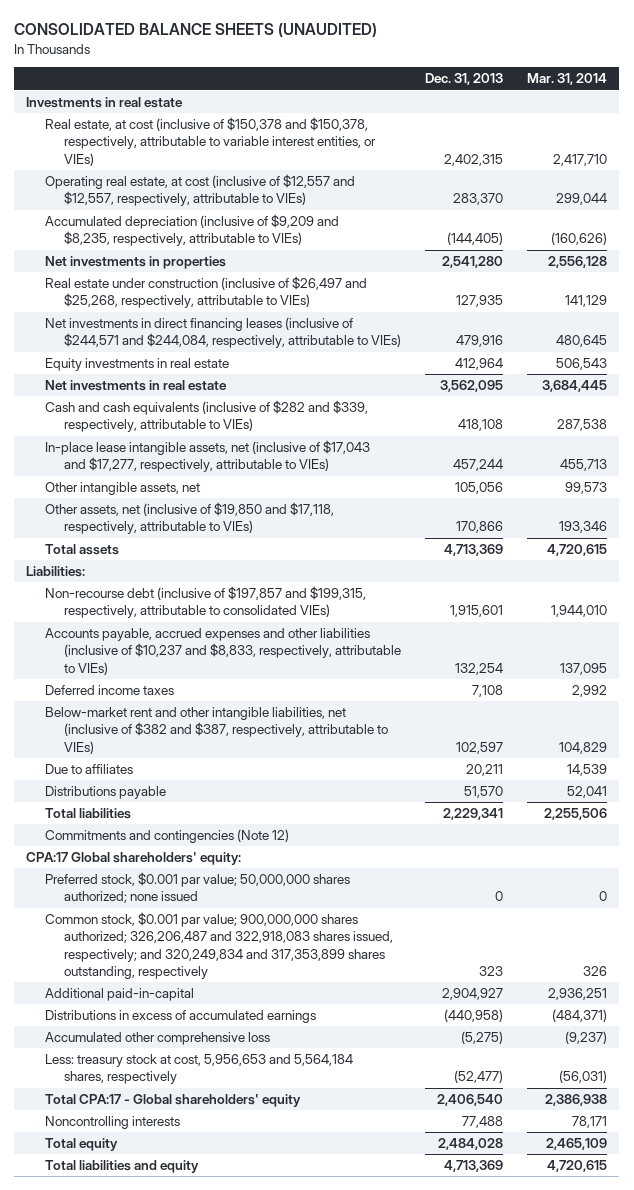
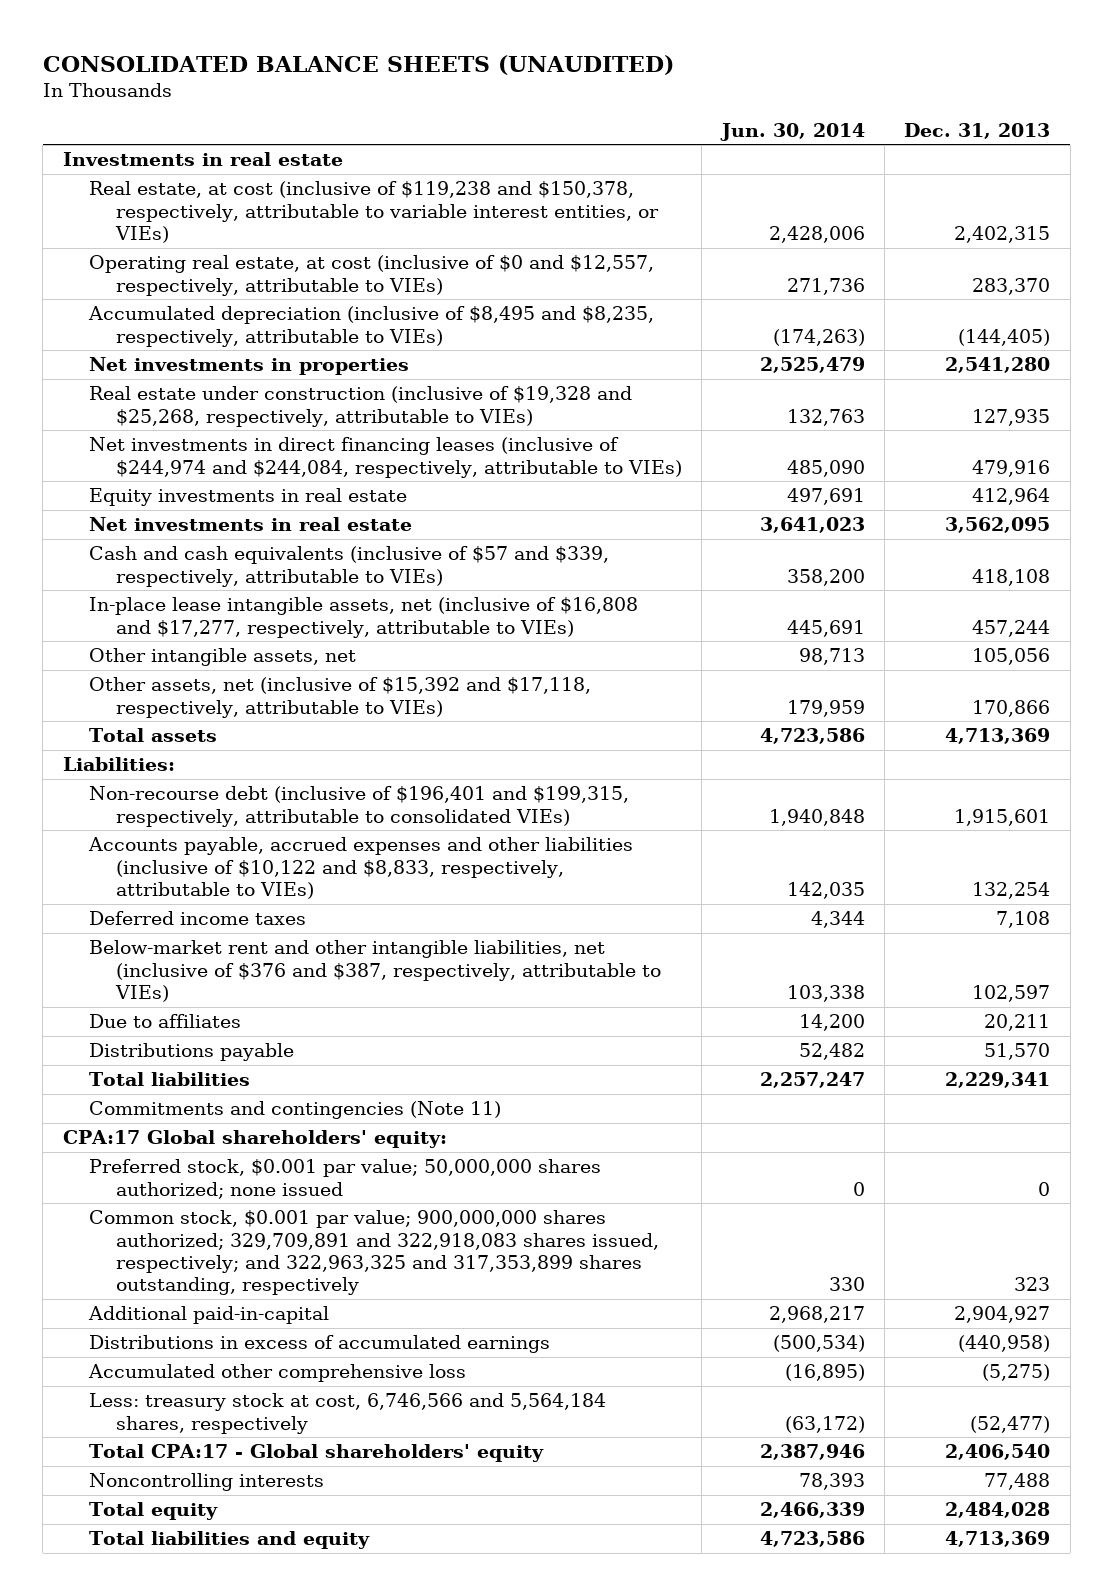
- | Dec. 31, 2013 | Mar. 31, 2014
+ | Jun. 30, 2014 | Dec. 31, 2013
- Real estate, at cost (inclusive of $150,378 and $150,378, respectively, attributable to variable interest entities, or VIEs) | 2,402,315 | 2,417,710
- Operating real estate, at cost (inclusive of $12,557 and $12,557, respectively, attributable to VIEs) | 283,370 | 299,044
- Accumulated depreciation (inclusive of $9,209 and $8,235, respectively, attributable to VIEs) | (144,405) | (160,626)
+ Real estate, at cost (inclusive of $119,238 and $150,378, respectively, attributable to variable interest entities, or VIEs) | 2,428,006 | 2,402,315
+ Operating real estate, at cost (inclusive of $0 and $12,557, respectively, attributable to VIEs) | 271,736 | 283,370
+ Accumulated depreciation (inclusive of $8,495 and $8,235, respectively, attributable to VIEs) | (174,263) | (144,405)
- Real estate under construction (inclusive of $26,497 and $25,268, respectively, attributable to VIEs) | 127,935 | 141,129
- Net investments in direct financing leases (inclusive of $244,571 and $244,084, respectively, attributable to VIEs) | 479,916 | 480,645
+ Real estate under construction (inclusive of $19,328 and $25,268, respectively, attributable to VIEs) | 132,763 | 127,935
+ Net investments in direct financing leases (inclusive of $244,974 and $244,084, respectively, attributable to VIEs) | 485,090 | 479,916
- Cash and cash equivalents (inclusive of $282 and $339, respectively, attributable to VIEs) | 418,108 | 287,538
- In-place lease intangible assets, net (inclusive of $17,043 and $17,277, respectively, attributable to VIEs) | 457,244 | 455,713
+ Cash and cash equivalents (inclusive of $57 and $339, respectively, attributable to VIEs) | 358,200 | 418,108
+ In-place lease intangible assets, net (inclusive of $16,808 and $17,277, respectively, attributable to VIEs) | 445,691 | 457,244
- Other assets, net (inclusive of $19,850 and $17,118, respectively, attributable to VIEs) | 170,866 | 193,346
+ Other assets, net (inclusive of $15,392 and $17,118, respectively, attributable to VIEs) | 179,959 | 170,866
- Non-recourse debt (inclusive of $197,857 and $199,315, respectively, attributable to consolidated VIEs) | 1,915,601 | 1,944,010
- Accounts payable, accrued expenses and other liabilities (inclusive of $10,237 and $8,833, respectively, attributable to VIEs) | 132,254 | 137,095
+ Non-recourse debt (inclusive of $196,401 and $199,315, respectively, attributable to consolidated VIEs) | 1,940,848 | 1,915,601
+ Accounts payable, accrued expenses and other liabilities (inclusive of $10,122 and $8,833, respectively, attributable to VIEs) | 142,035 | 132,254
- Below-market rent and other intangible liabilities, net (inclusive of $382 and $387, respectively, attributable to VIEs) | 102,597 | 104,829
+ Below-market rent and other intangible liabilities, net (inclusive of $376 and $387, respectively, attributable to VIEs) | 103,338 | 102,597
- Commitments and contingencies (Note 12)
+ Commitments and contingencies (Note 11)
- Common stock, $0.001 par value; 900,000,000 shares authorized; 326,206,487 and 322,918,083 shares issued, respectively; and 320,249,834 and 317,353,899 shares outstanding, respectively | 323 | 326
+ Common stock, $0.001 par value; 900,000,000 shares authorized; 329,709,891 and 322,918,083 shares issued, respectively; and 322,963,325 and 317,353,899 shares outstanding, respectively | 330 | 323
- Less: treasury stock at cost, 5,956,653 and 5,564,184 shares, respectively | (52,477) | (56,031)
+ Less: treasury stock at cost, 6,746,566 and 5,564,184 shares, respectively | (63,172) | (52,477)

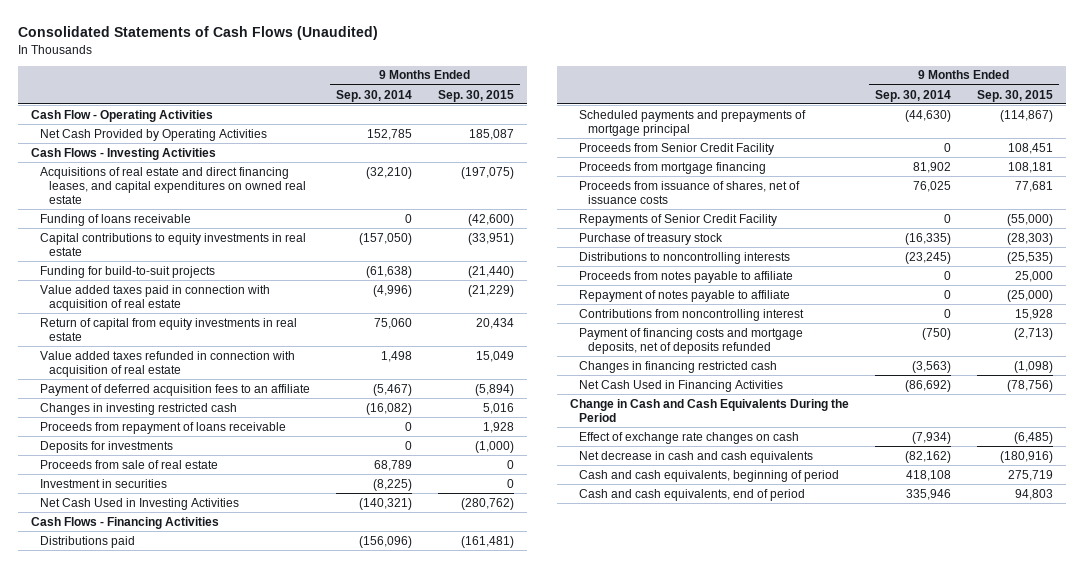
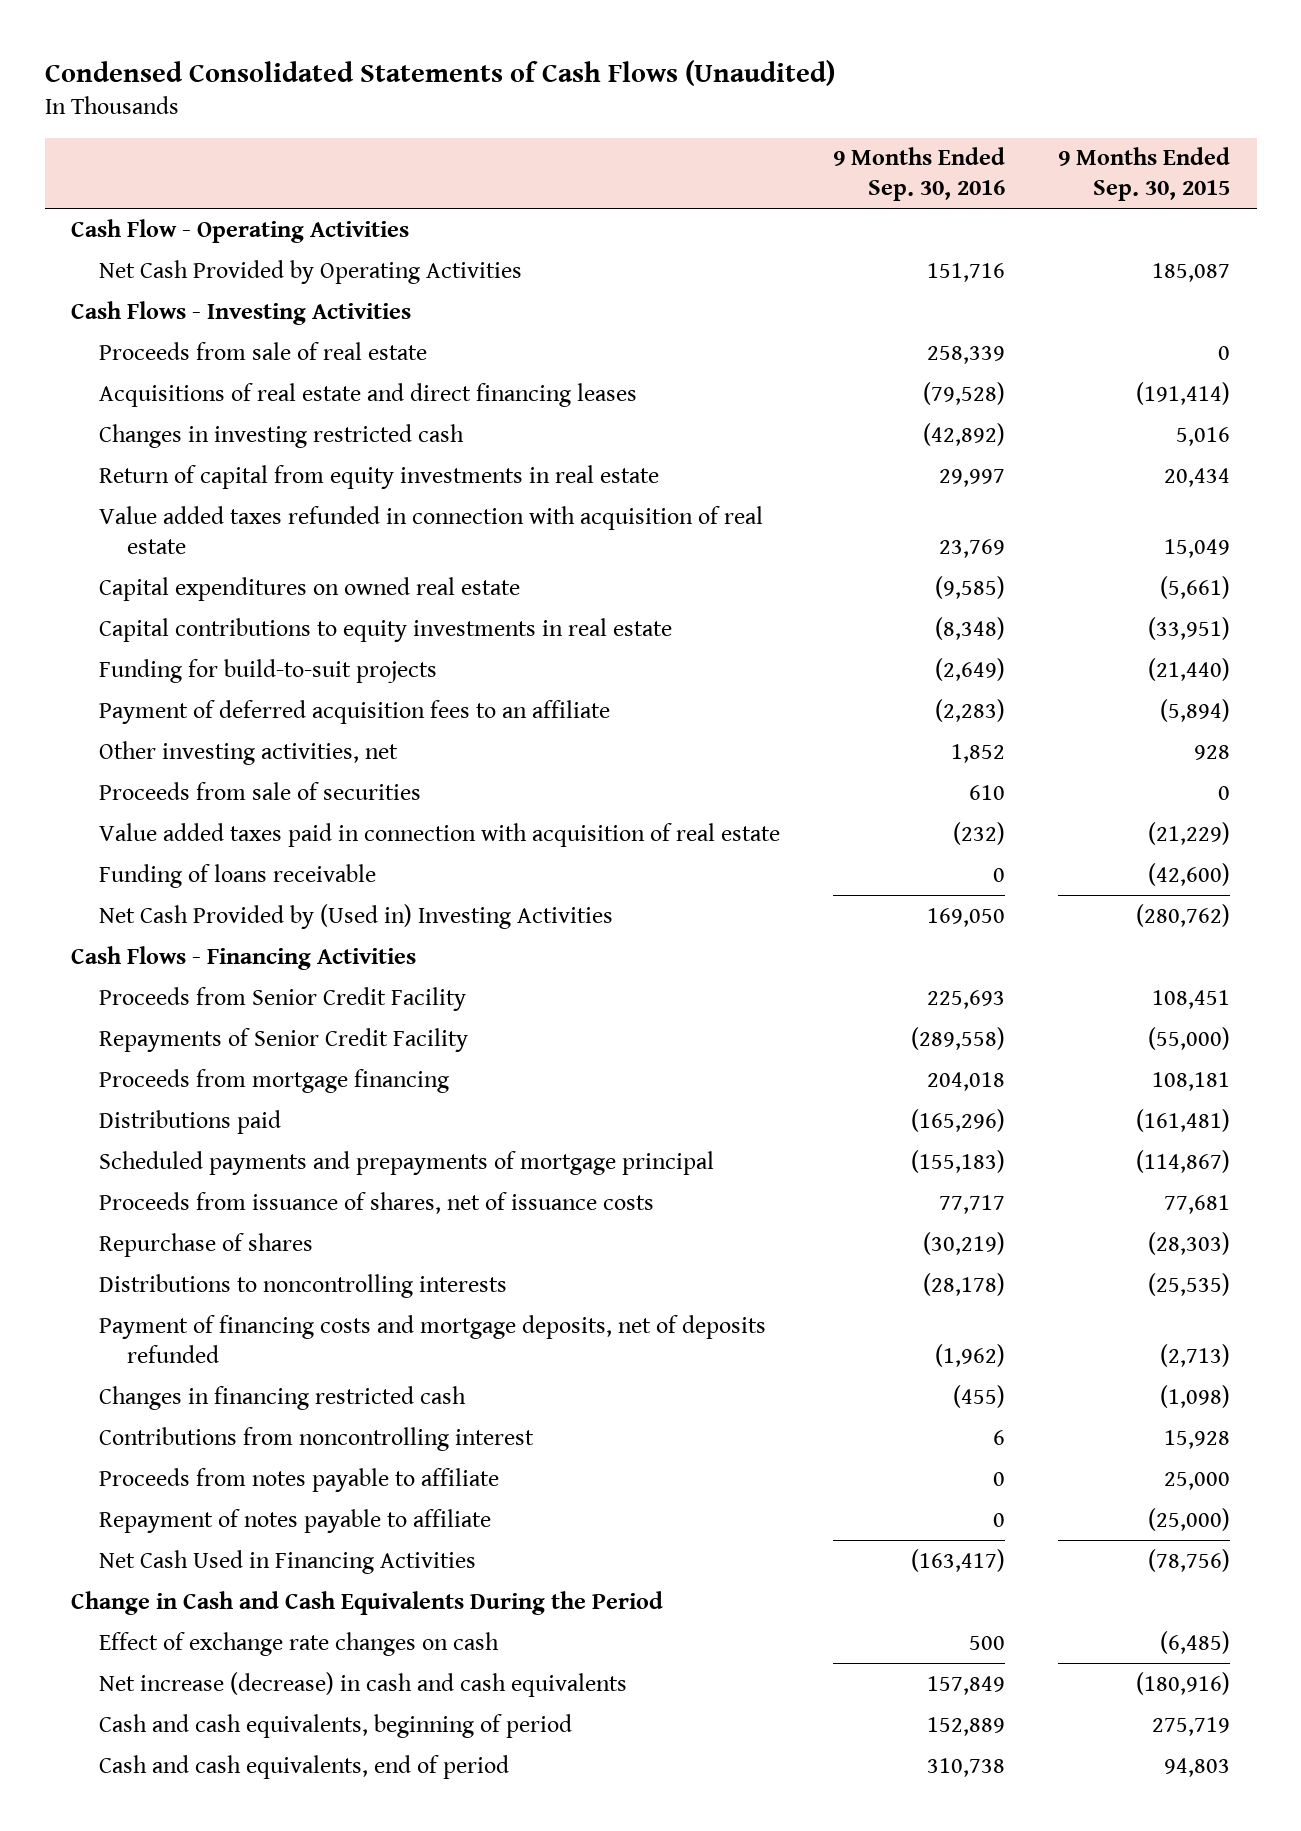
- Consolidated Statements of Cash Flows (Unaudited)
+ Condensed Consolidated Statements of Cash Flows (Unaudited)
- | 9 Months Ended Sep. 30, 2014 | 9 Months Ended Sep. 30, 2015
+ | 9 Months Ended Sep. 30, 2016 | 9 Months Ended Sep. 30, 2015
- Acquisitions of real estate and direct financing leases, and capital expenditures on owned real estate | (32,210) | (197,075)
moved up: Proceeds from sale of real estate | 258,339 | 0
+ Acquisitions of real estate and direct financing leases | (79,528) | (191,414)
moved up: Changes in investing restricted cash | (42,892) | 5,016
+ Capital expenditures on owned real estate | (9,585) | (5,661)
moved down: Capital contributions to equity investments in real estate | (8,348) | (33,951)
moved down: Funding for build-to-suit projects | (2,649) | (21,440)
- Proceeds from repayment of loans receivable | 0 | 1,928
- Deposits for investments | 0 | (1,000)
- Investment in securities | (8,225) | 0
- Net Cash Used in Investing Activities | (140,321) | (280,762)
+ Other investing activities, net | 1,852 | 928
+ Proceeds from sale of securities | 610 | 0
moved down: Value added taxes paid in connection with acquisition of real estate | (232) | (21,229)
moved down: Funding of loans receivable | 0 | (42,600)
+ Net Cash Provided by (Used in) Investing Activities | 169,050 | (280,762)
moved up: Repayments of Senior Credit Facility | (289,558) | (55,000)
moved down: Distributions paid | (165,296) | (161,481)
moved down: Scheduled payments and prepayments of mortgage principal | (155,183) | (114,867)
- Purchase of treasury stock | (16,335) | (28,303)
+ Repurchase of shares | (30,219) | (28,303)
moved down: Contributions from noncontrolling interest | 6 | 15,928
moved down: Proceeds from notes payable to affiliate | 0 | 25,000
moved down: Repayment of notes payable to affiliate | 0 | (25,000)
- Net decrease in cash and cash equivalents | (82,162) | (180,916)
+ Net increase (decrease) in cash and cash equivalents | 157,849 | (180,916)

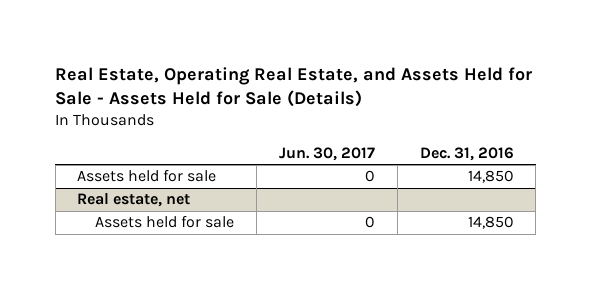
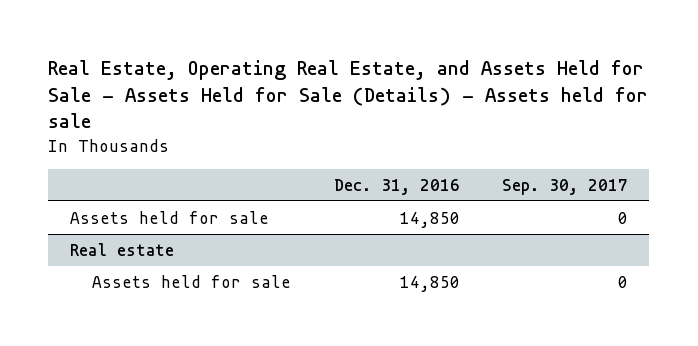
- Real Estate, Operating Real Estate, and Assets Held for Sale - Assets Held for Sale (Details)
+ Real Estate, Operating Real Estate, and Assets Held for Sale - Assets Held for Sale (Details) - Assets held for sale
- | Jun. 30, 2017 | Dec. 31, 2016
+ | Dec. 31, 2016 | Sep. 30, 2017
- Real estate, net
+ Real estate

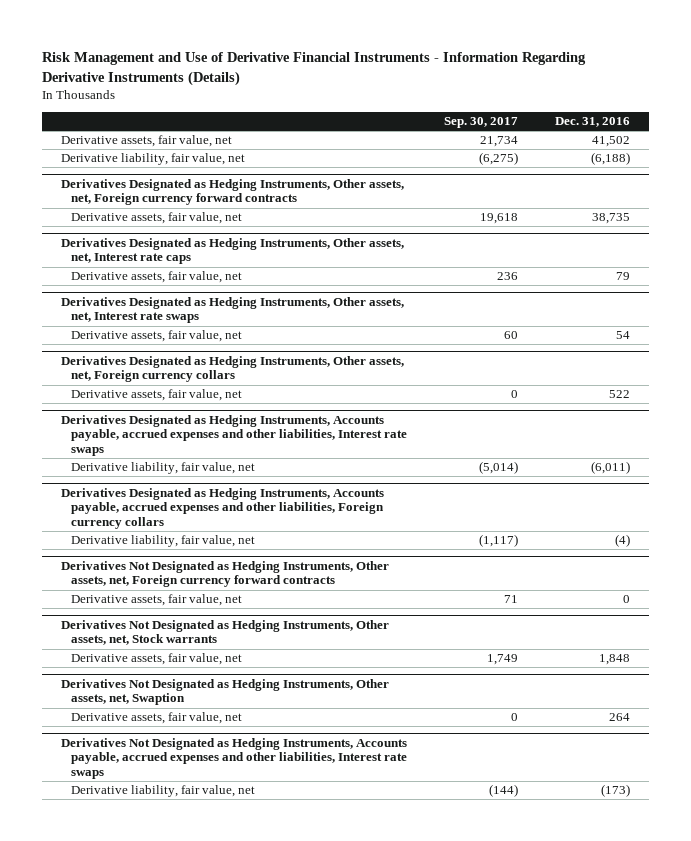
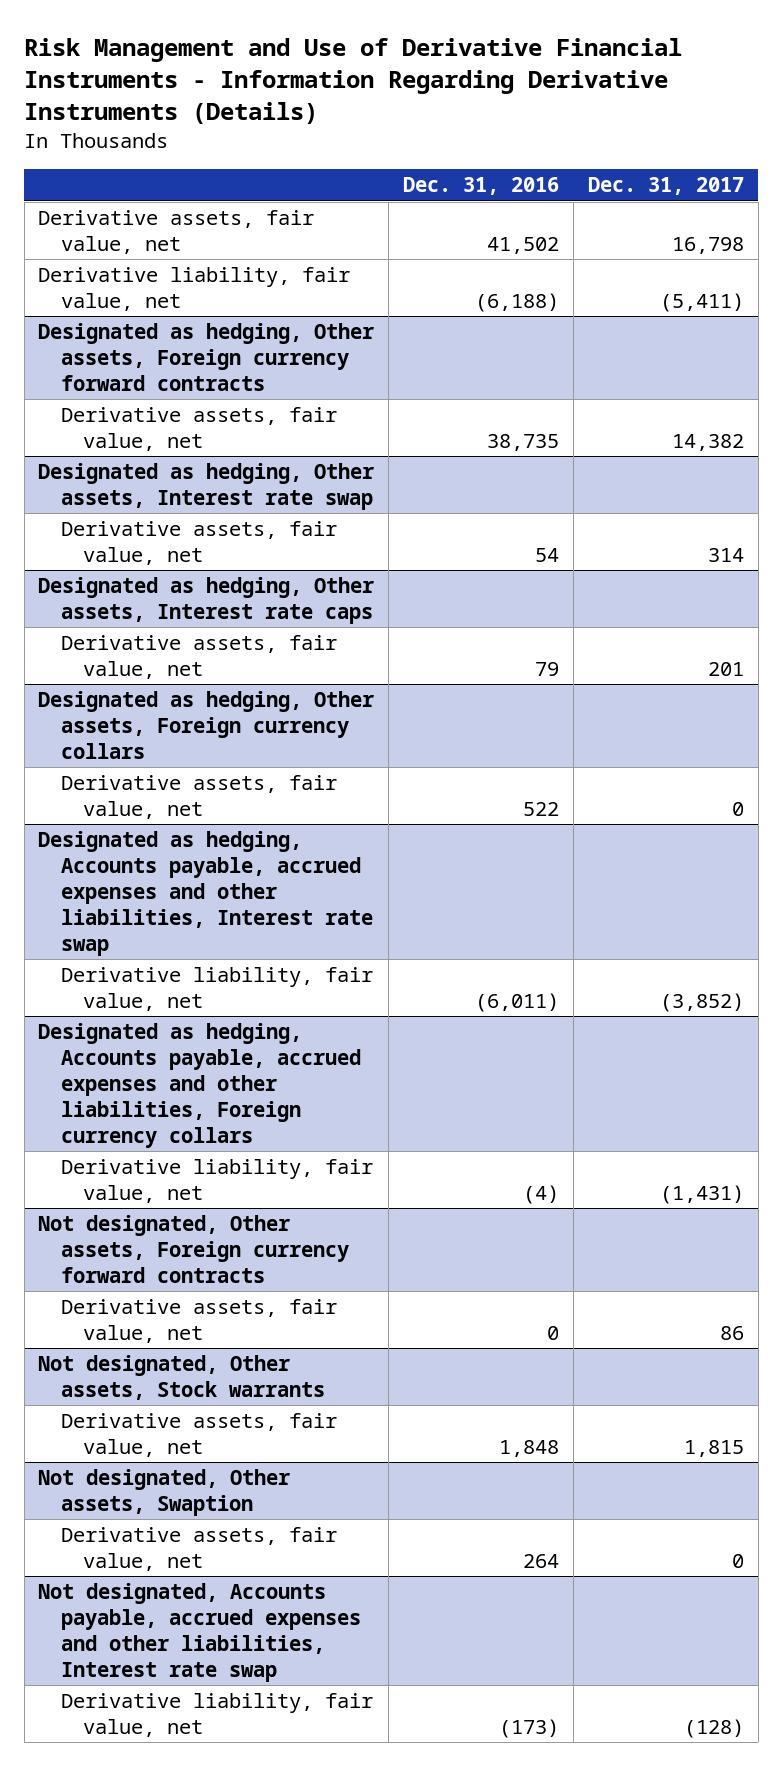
- | Sep. 30, 2017 | Dec. 31, 2016
+ | Dec. 31, 2016 | Dec. 31, 2017
- Derivatives Designated as Hedging Instruments, Other assets, net, Foreign currency forward contracts
+ Designated as hedging, Other assets, Foreign currency forward contracts
- Derivatives Designated as Hedging Instruments, Other assets, net, Interest rate caps
- Derivative assets, fair value, net | 236 | 79
- Derivatives Designated as Hedging Instruments, Other assets, net, Interest rate swaps
+ Designated as hedging, Other assets, Interest rate swap
- Derivatives Designated as Hedging Instruments, Other assets, net, Foreign currency collars
+ Designated as hedging, Other assets, Interest rate caps
+ Derivative assets, fair value, net | 79 | 201
+ Designated as hedging, Other assets, Foreign currency collars
- Derivatives Designated as Hedging Instruments, Accounts payable, accrued expenses and other liabilities, Interest rate swaps
+ Designated as hedging, Accounts payable, accrued expenses and other liabilities, Interest rate swap
- Derivatives Designated as Hedging Instruments, Accounts payable, accrued expenses and other liabilities, Foreign currency collars
+ Designated as hedging, Accounts payable, accrued expenses and other liabilities, Foreign currency collars
- Derivatives Not Designated as Hedging Instruments, Other assets, net, Foreign currency forward contracts
+ Not designated, Other assets, Foreign currency forward contracts
- Derivatives Not Designated as Hedging Instruments, Other assets, net, Stock warrants
+ Not designated, Other assets, Stock warrants
- Derivatives Not Designated as Hedging Instruments, Other assets, net, Swaption
+ Not designated, Other assets, Swaption
- Derivatives Not Designated as Hedging Instruments, Accounts payable, accrued expenses and other liabilities, Interest rate swaps
+ Not designated, Accounts payable, accrued expenses and other liabilities, Interest rate swap

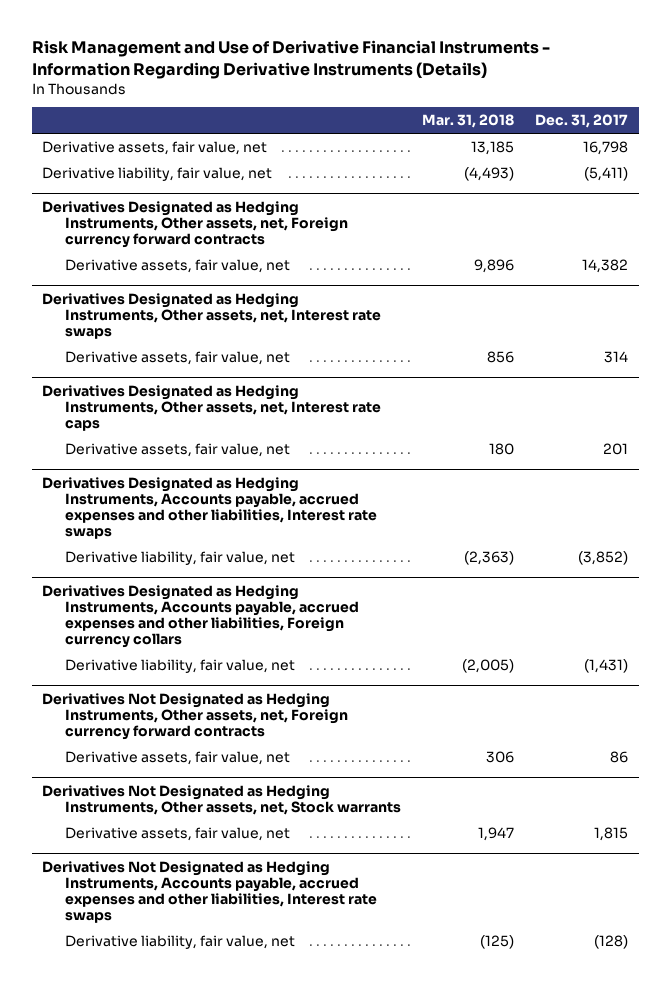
- | Dec. 31, 2016 | Dec. 31, 2017
+ | Mar. 31, 2018 | Dec. 31, 2017
- Designated as hedging, Other assets, Foreign currency forward contracts
+ Derivatives Designated as Hedging Instruments, Other assets, net, Foreign currency forward contracts
- Designated as hedging, Other assets, Interest rate swap
+ Derivatives Designated as Hedging Instruments, Other assets, net, Interest rate swaps
- Designated as hedging, Other assets, Interest rate caps
+ Derivatives Designated as Hedging Instruments, Other assets, net, Interest rate caps
- Designated as hedging, Other assets, Foreign currency collars
- Derivative assets, fair value, net | 522 | 0
- Designated as hedging, Accounts payable, accrued expenses and other liabilities, Interest rate swap
+ Derivatives Designated as Hedging Instruments, Accounts payable, accrued expenses and other liabilities, Interest rate swaps
- Designated as hedging, Accounts payable, accrued expenses and other liabilities, Foreign currency collars
+ Derivatives Designated as Hedging Instruments, Accounts payable, accrued expenses and other liabilities, Foreign currency collars
- Not designated, Other assets, Foreign currency forward contracts
+ Derivatives Not Designated as Hedging Instruments, Other assets, net, Foreign currency forward contracts
- Not designated, Other assets, Stock warrants
+ Derivatives Not Designated as Hedging Instruments, Other assets, net, Stock warrants
- Not designated, Other assets, Swaption
- Derivative assets, fair value, net | 264 | 0
- Not designated, Accounts payable, accrued expenses and other liabilities, Interest rate swap
+ Derivatives Not Designated as Hedging Instruments, Accounts payable, accrued expenses and other liabilities, Interest rate swaps

